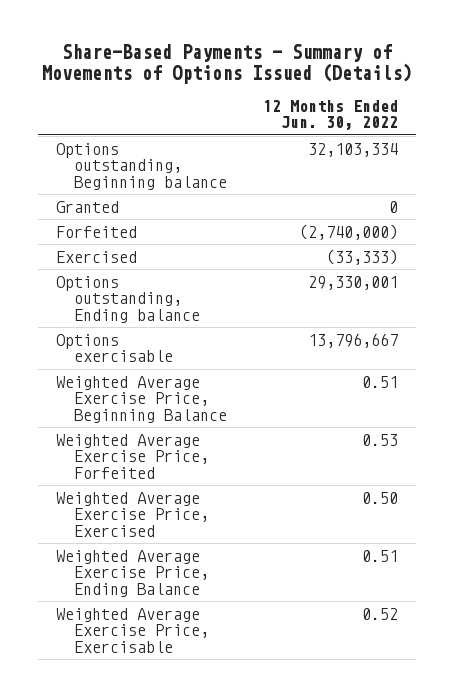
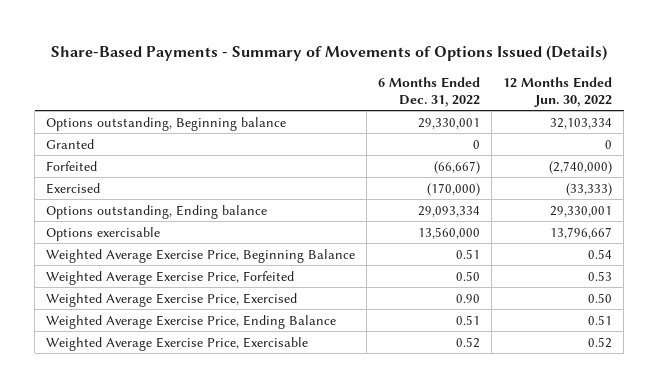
- | 12 Months Ended Jun. 30, 2022
+ | 6 Months Ended Dec. 31, 2022 | 12 Months Ended Jun. 30, 2022
- Weighted Average Exercise Price, Beginning Balance | 0.51
+ Weighted Average Exercise Price, Beginning Balance | 0.51 | 0.54

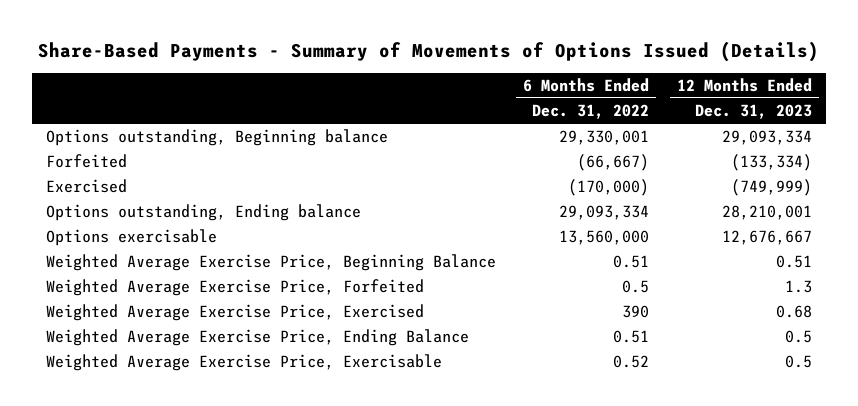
- | 6 Months Ended Dec. 31, 2022 | 12 Months Ended Jun. 30, 2022
+ | 6 Months Ended Dec. 31, 2022 | 12 Months Ended Dec. 31, 2023
- Granted | 0 | 0
- Weighted Average Exercise Price, Forfeited | 0.50 | 0.53
- Weighted Average Exercise Price, Exercised | 0.90 | 0.50
+ Weighted Average Exercise Price, Forfeited | 0.5 | 1.3
+ Weighted Average Exercise Price, Exercised | 390 | 0.68

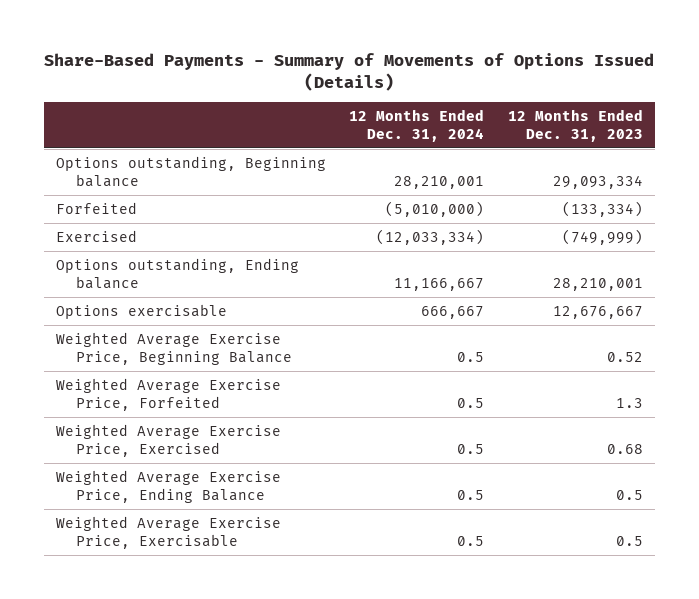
- | 6 Months Ended Dec. 31, 2022 | 12 Months Ended Dec. 31, 2023
+ | 12 Months Ended Dec. 31, 2024 | 12 Months Ended Dec. 31, 2023
- Weighted Average Exercise Price, Beginning Balance | 0.51 | 0.51
+ Weighted Average Exercise Price, Beginning Balance | 0.5 | 0.52

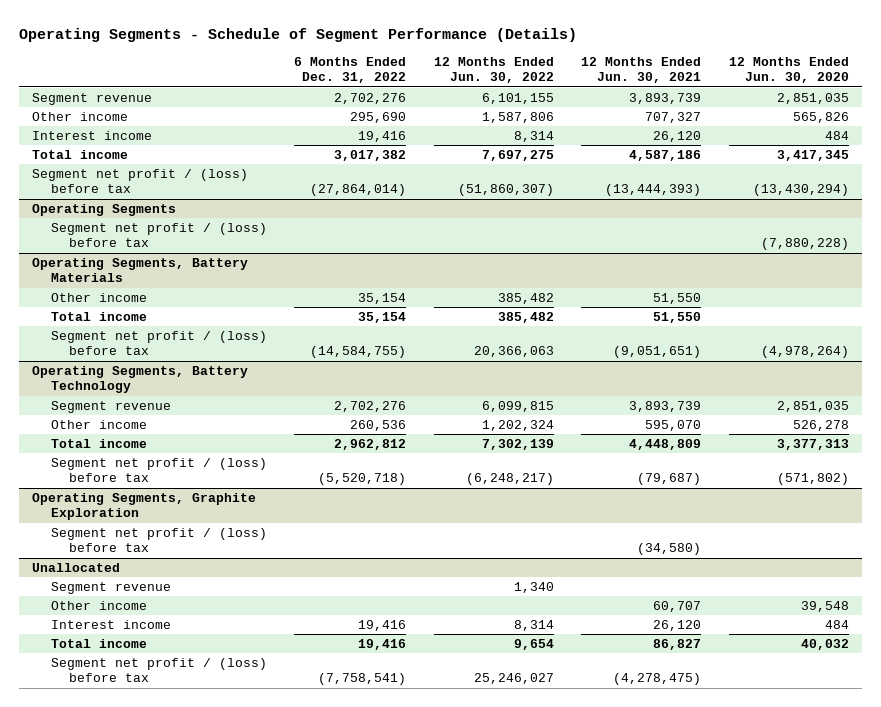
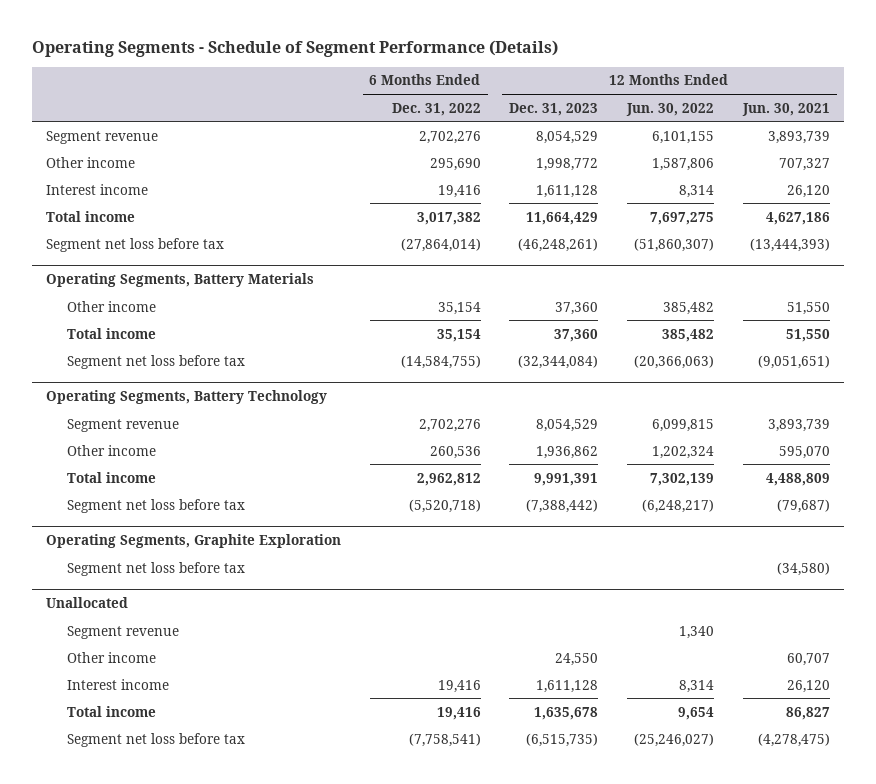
- | 6 Months Ended Dec. 31, 2022 | 12 Months Ended Jun. 30, 2022 | 12 Months Ended Jun. 30, 2021 | 12 Months Ended Jun. 30, 2020
+ | 6 Months Ended Dec. 31, 2022 | 12 Months Ended Dec. 31, 2023 | 12 Months Ended Jun. 30, 2022 | 12 Months Ended Jun. 30, 2021
- Total income | 3,017,382 | 7,697,275 | 4,587,186 | 3,417,345
- Segment net profit / (loss) before tax | (27,864,014) | (51,860,307) | (13,444,393) | (13,430,294)
- Operating Segments
- Segment net profit / (loss) before tax | | | | (7,880,228)
+ Total income | 3,017,382 | 11,664,429 | 7,697,275 | 4,627,186
+ Segment net loss before tax | (27,864,014) | (46,248,261) | (51,860,307) | (13,444,393)
@ Operating Segments, Battery Materials
- Segment net profit / (loss) before tax | (14,584,755) | 20,366,063 | (9,051,651) | (4,978,264)
+ Segment net loss before tax | (14,584,755) | (32,344,084) | (20,366,063) | (9,051,651)
@ Operating Segments, Battery Technology
- Total income | 2,962,812 | 7,302,139 | 4,448,809 | 3,377,313
- Segment net profit / (loss) before tax | (5,520,718) | (6,248,217) | (79,687) | (571,802)
+ Total income | 2,962,812 | 9,991,391 | 7,302,139 | 4,488,809
+ Segment net loss before tax | (5,520,718) | (7,388,442) | (6,248,217) | (79,687)
@ Operating Segments, Graphite Exploration
- Segment net profit / (loss) before tax | | | (34,580) |
+ Segment net loss before tax | | | | (34,580)
@ Unallocated
- Segment net profit / (loss) before tax | (7,758,541) | 25,246,027 | (4,278,475) |
+ Segment net loss before tax | (7,758,541) | (6,515,735) | (25,246,027) | (4,278,475)

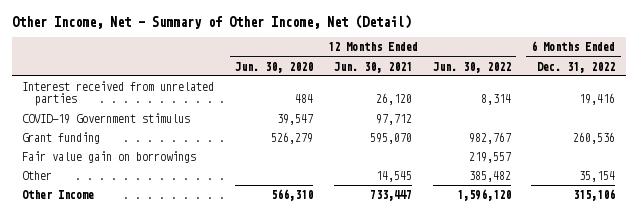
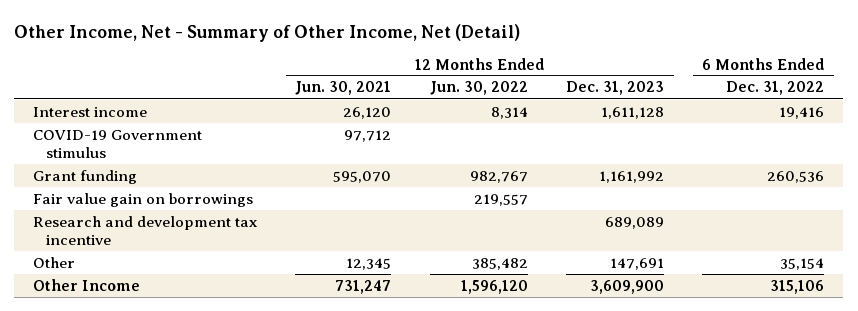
- | 12 Months Ended Jun. 30, 2020 | 12 Months Ended Jun. 30, 2021 | 12 Months Ended Jun. 30, 2022 | 6 Months Ended Dec. 31, 2022
+ | 12 Months Ended Jun. 30, 2021 | 12 Months Ended Jun. 30, 2022 | 12 Months Ended Dec. 31, 2023 | 6 Months Ended Dec. 31, 2022
- Interest received from unrelated parties | 484 | 26,120 | 8,314 | 19,416
+ Interest income | 26,120 | 8,314 | 1,611,128 | 19,416
- Other | | 14,545 | 385,482 | 35,154
- Other Income | 566,310 | 733,447 | 1,596,120 | 315,106
+ Research and development tax incentive | | | 689,089 |
+ Other | 12,345 | 385,482 | 147,691 | 35,154
+ Other Income | 731,247 | 1,596,120 | 3,609,900 | 315,106

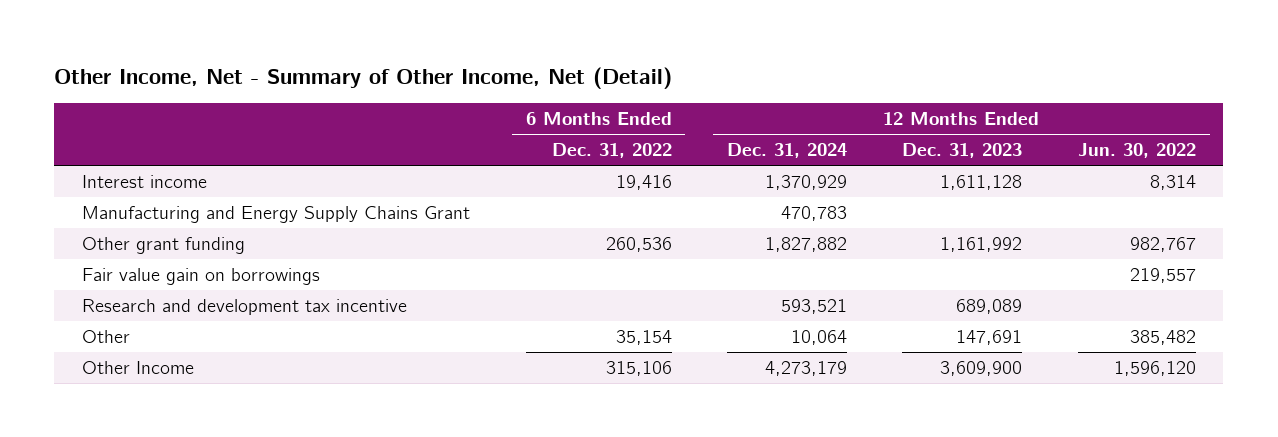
- | 12 Months Ended Jun. 30, 2021 | 12 Months Ended Jun. 30, 2022 | 12 Months Ended Dec. 31, 2023 | 6 Months Ended Dec. 31, 2022
+ | 6 Months Ended Dec. 31, 2022 | 12 Months Ended Dec. 31, 2024 | 12 Months Ended Dec. 31, 2023 | 12 Months Ended Jun. 30, 2022
- COVID-19 Government stimulus | 97,712 | | |
- Grant funding | 595,070 | 982,767 | 1,161,992 | 260,536
+ Manufacturing and Energy Supply Chains Grant | | 470,783 | |
+ Other grant funding | 260,536 | 1,827,882 | 1,161,992 | 982,767

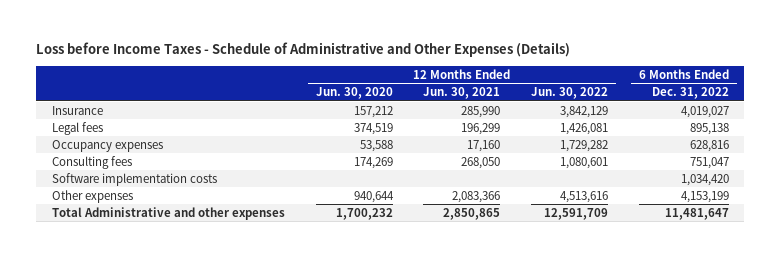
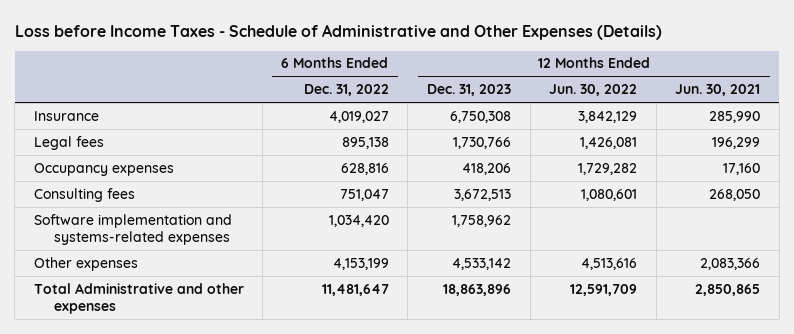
- | 12 Months Ended Jun. 30, 2020 | 12 Months Ended Jun. 30, 2021 | 12 Months Ended Jun. 30, 2022 | 6 Months Ended Dec. 31, 2022
+ | 6 Months Ended Dec. 31, 2022 | 12 Months Ended Dec. 31, 2023 | 12 Months Ended Jun. 30, 2022 | 12 Months Ended Jun. 30, 2021
- Software implementation costs | | | | 1,034,420
+ Software implementation and systems-related expenses | 1,034,420 | 1,758,962 | |

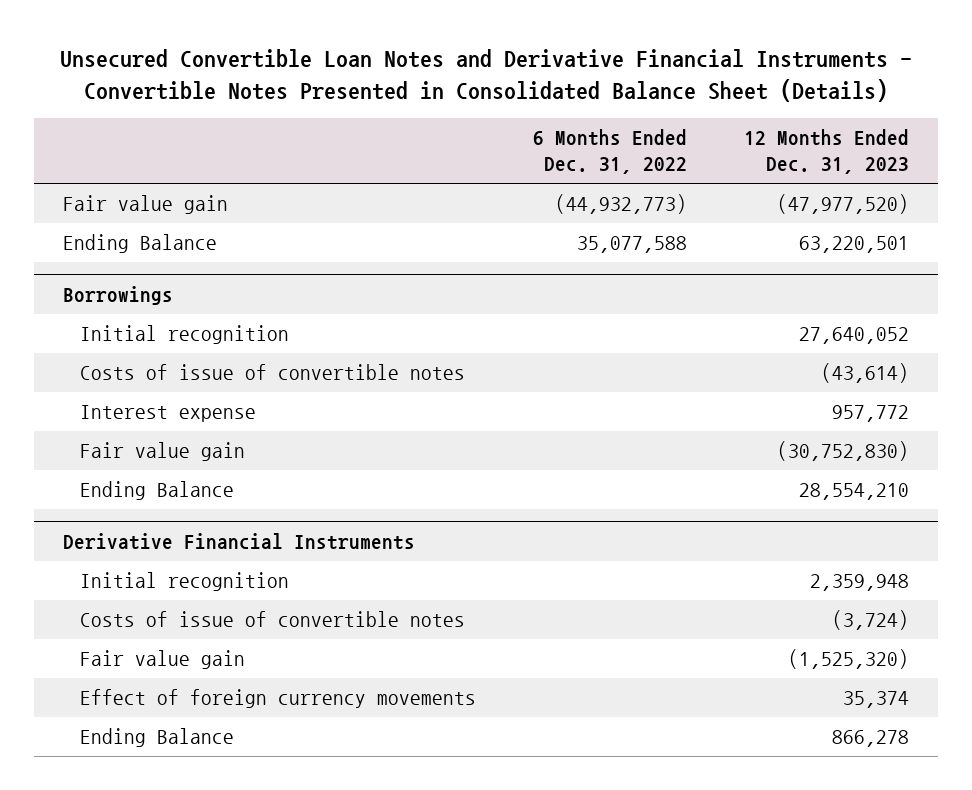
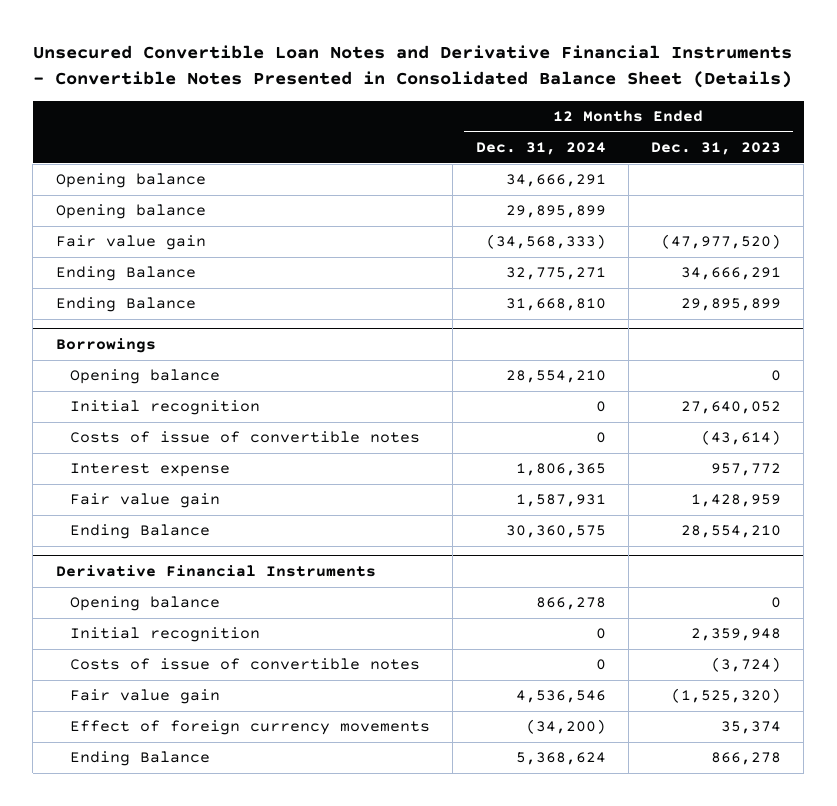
- | 6 Months Ended Dec. 31, 2022 | 12 Months Ended Dec. 31, 2023
+ | 12 Months Ended Dec. 31, 2024 | 12 Months Ended Dec. 31, 2023
+ Opening balance | 34,666,291 |
+ Opening balance | 29,895,899 |
- Ending Balance | 35,077,588 | 63,220,501
+ Ending Balance | 32,775,271 | 34,666,291
+ Ending Balance | 31,668,810 | 29,895,899
@ Borrowings
+ Opening balance | 28,554,210 | 0
- Fair value gain | | (30,752,830)
+ Fair value gain | 1,587,931 | 1,428,959
@ Derivative Financial Instruments
+ Opening balance | 866,278 | 0

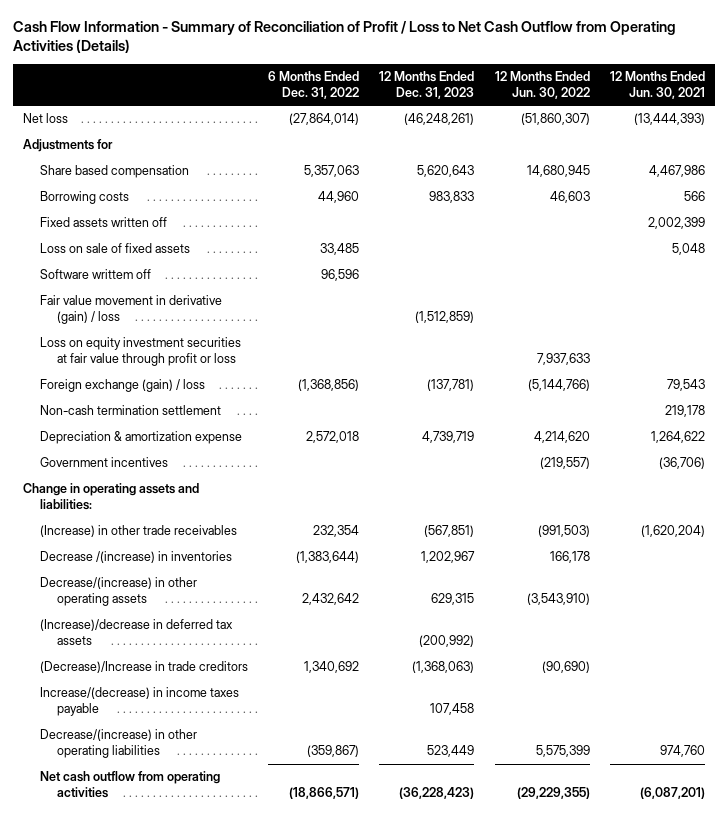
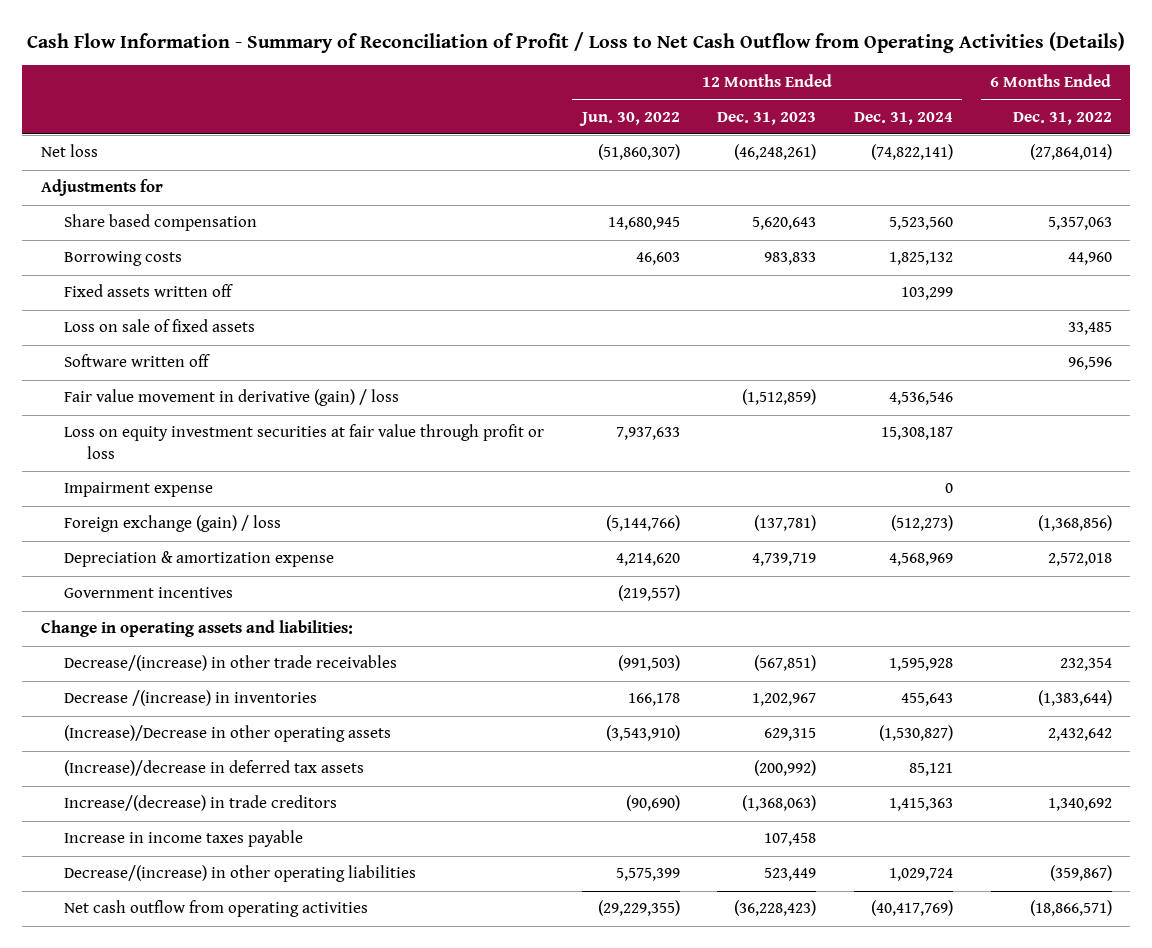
- | 6 Months Ended Dec. 31, 2022 | 12 Months Ended Dec. 31, 2023 | 12 Months Ended Jun. 30, 2022 | 12 Months Ended Jun. 30, 2021
+ | 12 Months Ended Jun. 30, 2022 | 12 Months Ended Dec. 31, 2023 | 12 Months Ended Dec. 31, 2024 | 6 Months Ended Dec. 31, 2022
- Software writtem off | 96,596 | | |
+ Software written off | | | | 96,596
+ Impairment expense | | | 0 |
- Non-cash termination settlement | | | | 219,178
- (Increase) in other trade receivables | 232,354 | (567,851) | (991,503) | (1,620,204)
+ Decrease/(increase) in other trade receivables | (991,503) | (567,851) | 1,595,928 | 232,354
- Decrease/(increase) in other operating assets | 2,432,642 | 629,315 | (3,543,910) |
+ (Increase)/Decrease in other operating assets | (3,543,910) | 629,315 | (1,530,827) | 2,432,642
- (Decrease)/Increase in trade creditors | 1,340,692 | (1,368,063) | (90,690) |
- Increase/(decrease) in income taxes payable | | 107,458 | |
+ Increase/(decrease) in trade creditors | (90,690) | (1,368,063) | 1,415,363 | 1,340,692
+ Increase in income taxes payable | | 107,458 | |

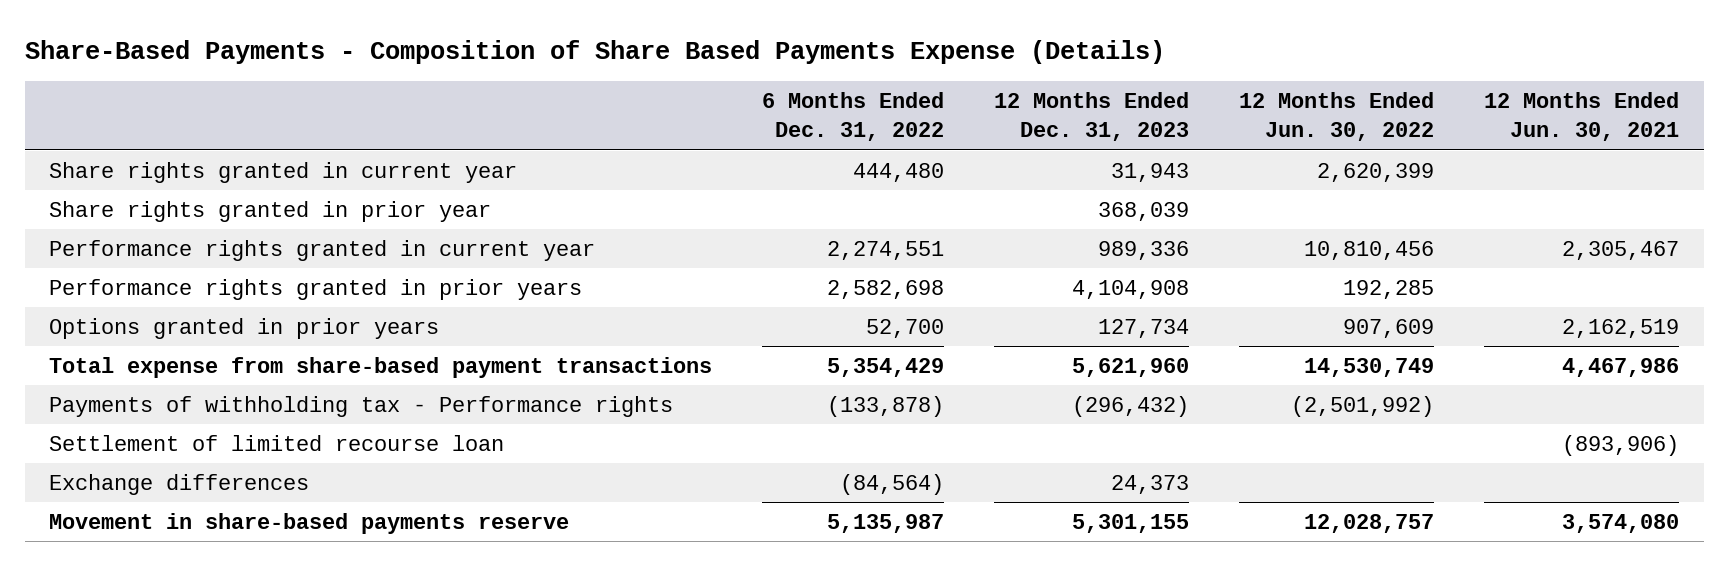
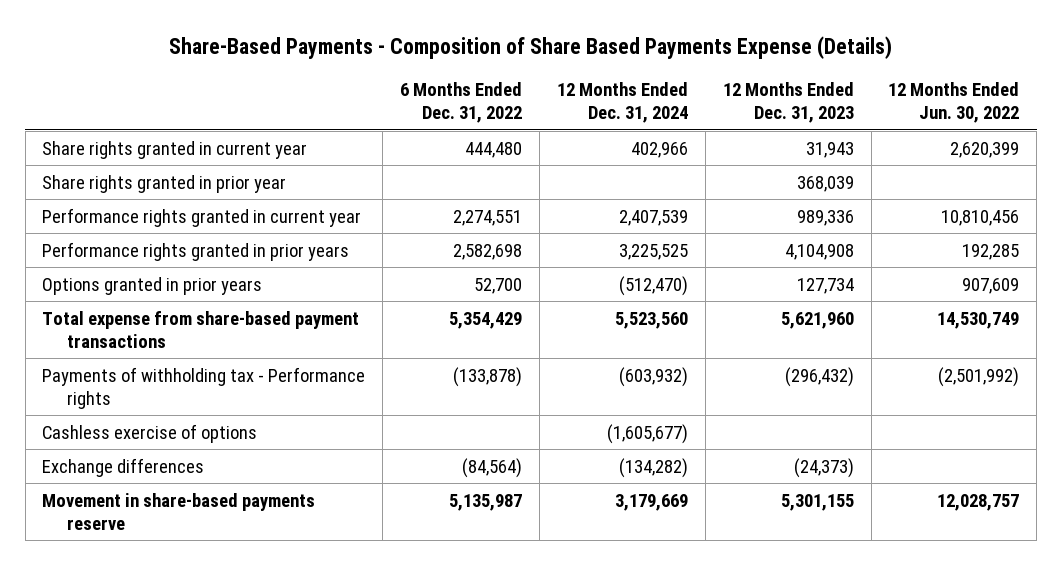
- | 6 Months Ended Dec. 31, 2022 | 12 Months Ended Dec. 31, 2023 | 12 Months Ended Jun. 30, 2022 | 12 Months Ended Jun. 30, 2021
+ | 6 Months Ended Dec. 31, 2022 | 12 Months Ended Dec. 31, 2024 | 12 Months Ended Dec. 31, 2023 | 12 Months Ended Jun. 30, 2022
- Settlement of limited recourse loan | | | | (893,906)
- Exchange differences | (84,564) | 24,373 | |
+ Cashless exercise of options | | (1,605,677) | |
+ Exchange differences | (84,564) | (134,282) | (24,373) |

